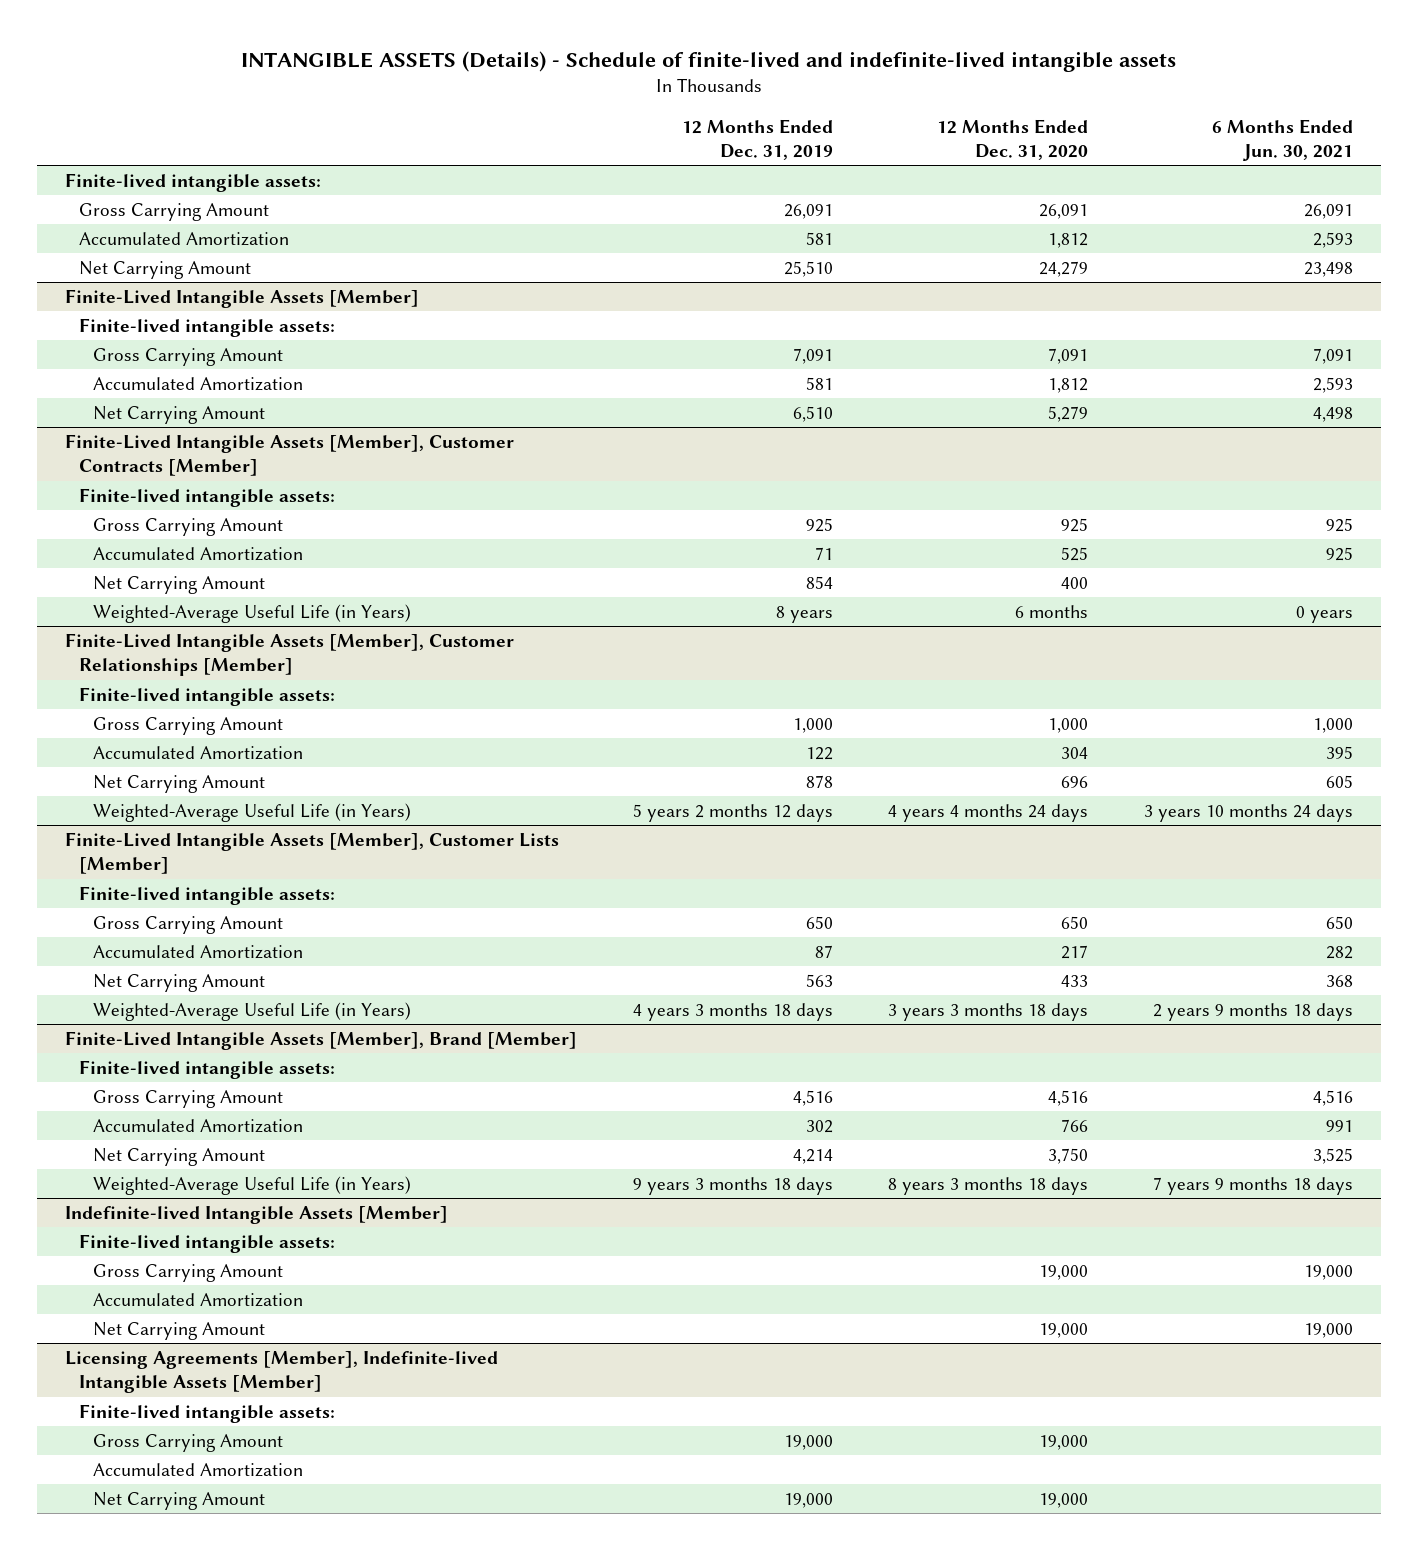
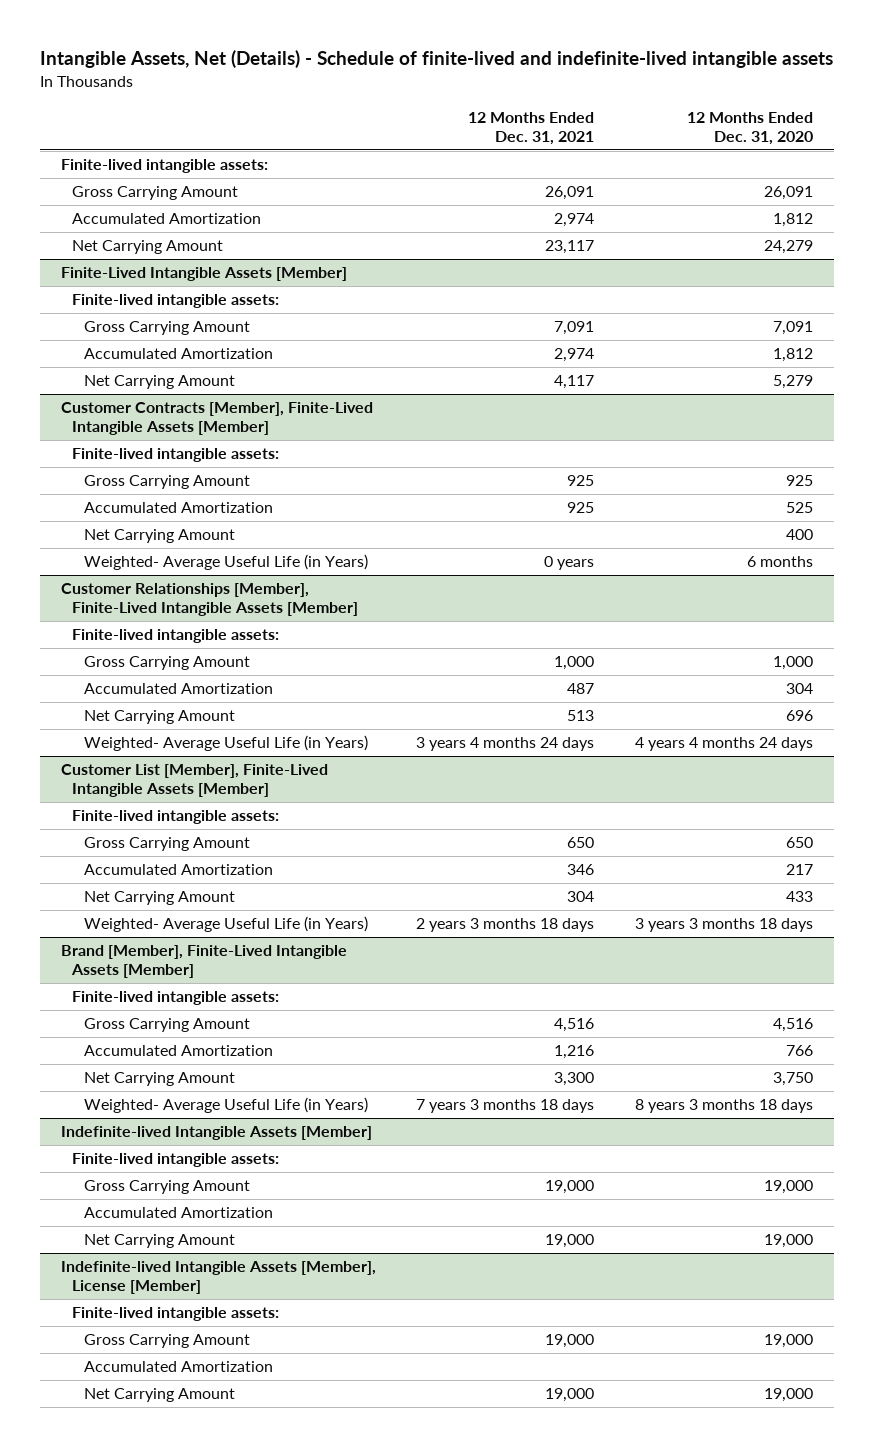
- INTANGIBLE ASSETS (Details) - Schedule of finite-lived and indefinite-lived intangible assets
+ Intangible Assets, Net (Details) - Schedule of finite-lived and indefinite-lived intangible assets
- | 12 Months Ended Dec. 31, 2019 | 12 Months Ended Dec. 31, 2020 | 6 Months Ended Jun. 30, 2021
+ | 12 Months Ended Dec. 31, 2021 | 12 Months Ended Dec. 31, 2020
- Finite-Lived Intangible Assets [Member], Customer Contracts [Member]
+ Customer Contracts [Member], Finite-Lived Intangible Assets [Member]
- Weighted-Average Useful Life (in Years) | 8 years | 6 months | 0 years
- Finite-Lived Intangible Assets [Member], Customer Relationships [Member]
+ Weighted- Average Useful Life (in Years) | 0 years | 6 months
+ Customer Relationships [Member], Finite-Lived Intangible Assets [Member]
- Weighted-Average Useful Life (in Years) | 5 years 2 months 12 days | 4 years 4 months 24 days | 3 years 10 months 24 days
- Finite-Lived Intangible Assets [Member], Customer Lists [Member]
+ Weighted- Average Useful Life (in Years) | 3 years 4 months 24 days | 4 years 4 months 24 days
+ Customer List [Member], Finite-Lived Intangible Assets [Member]
- Weighted-Average Useful Life (in Years) | 4 years 3 months 18 days | 3 years 3 months 18 days | 2 years 9 months 18 days
- Finite-Lived Intangible Assets [Member], Brand [Member]
+ Weighted- Average Useful Life (in Years) | 2 years 3 months 18 days | 3 years 3 months 18 days
+ Brand [Member], Finite-Lived Intangible Assets [Member]
- Weighted-Average Useful Life (in Years) | 9 years 3 months 18 days | 8 years 3 months 18 days | 7 years 9 months 18 days
+ Weighted- Average Useful Life (in Years) | 7 years 3 months 18 days | 8 years 3 months 18 days
- Licensing Agreements [Member], Indefinite-lived Intangible Assets [Member]
+ Indefinite-lived Intangible Assets [Member], License [Member]

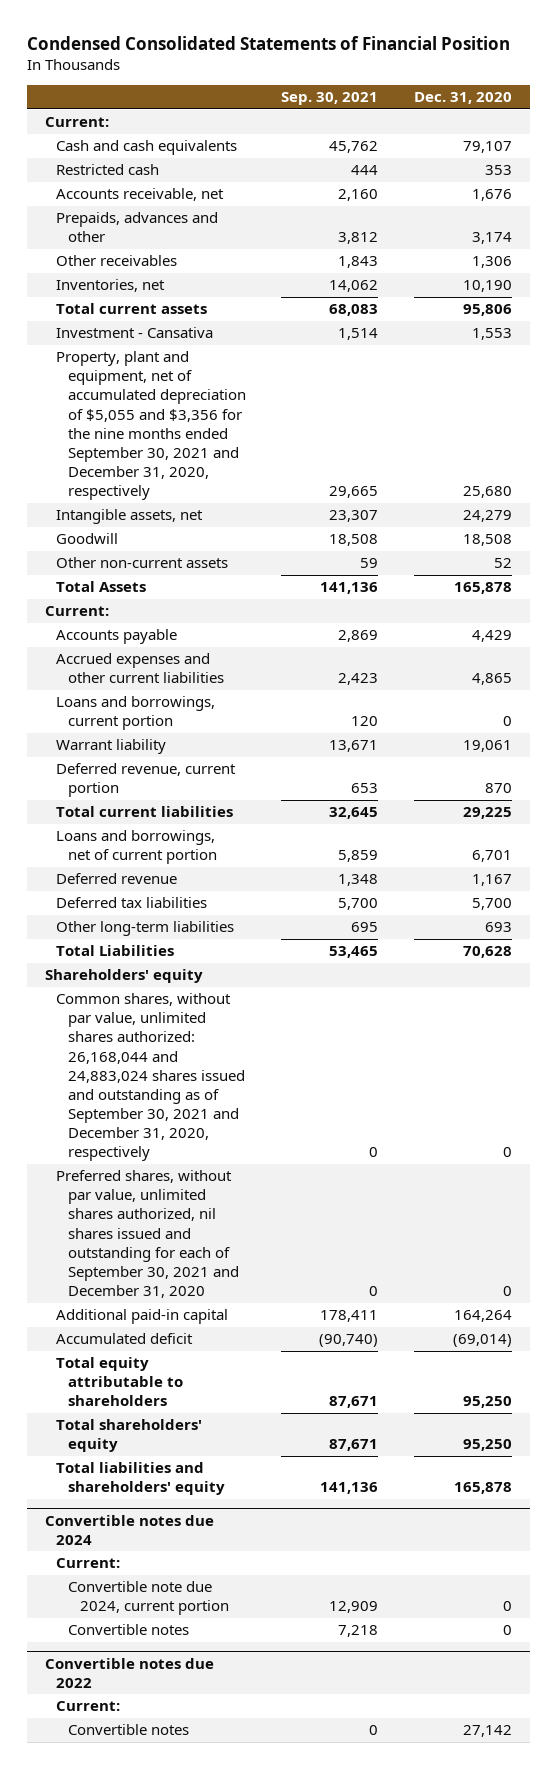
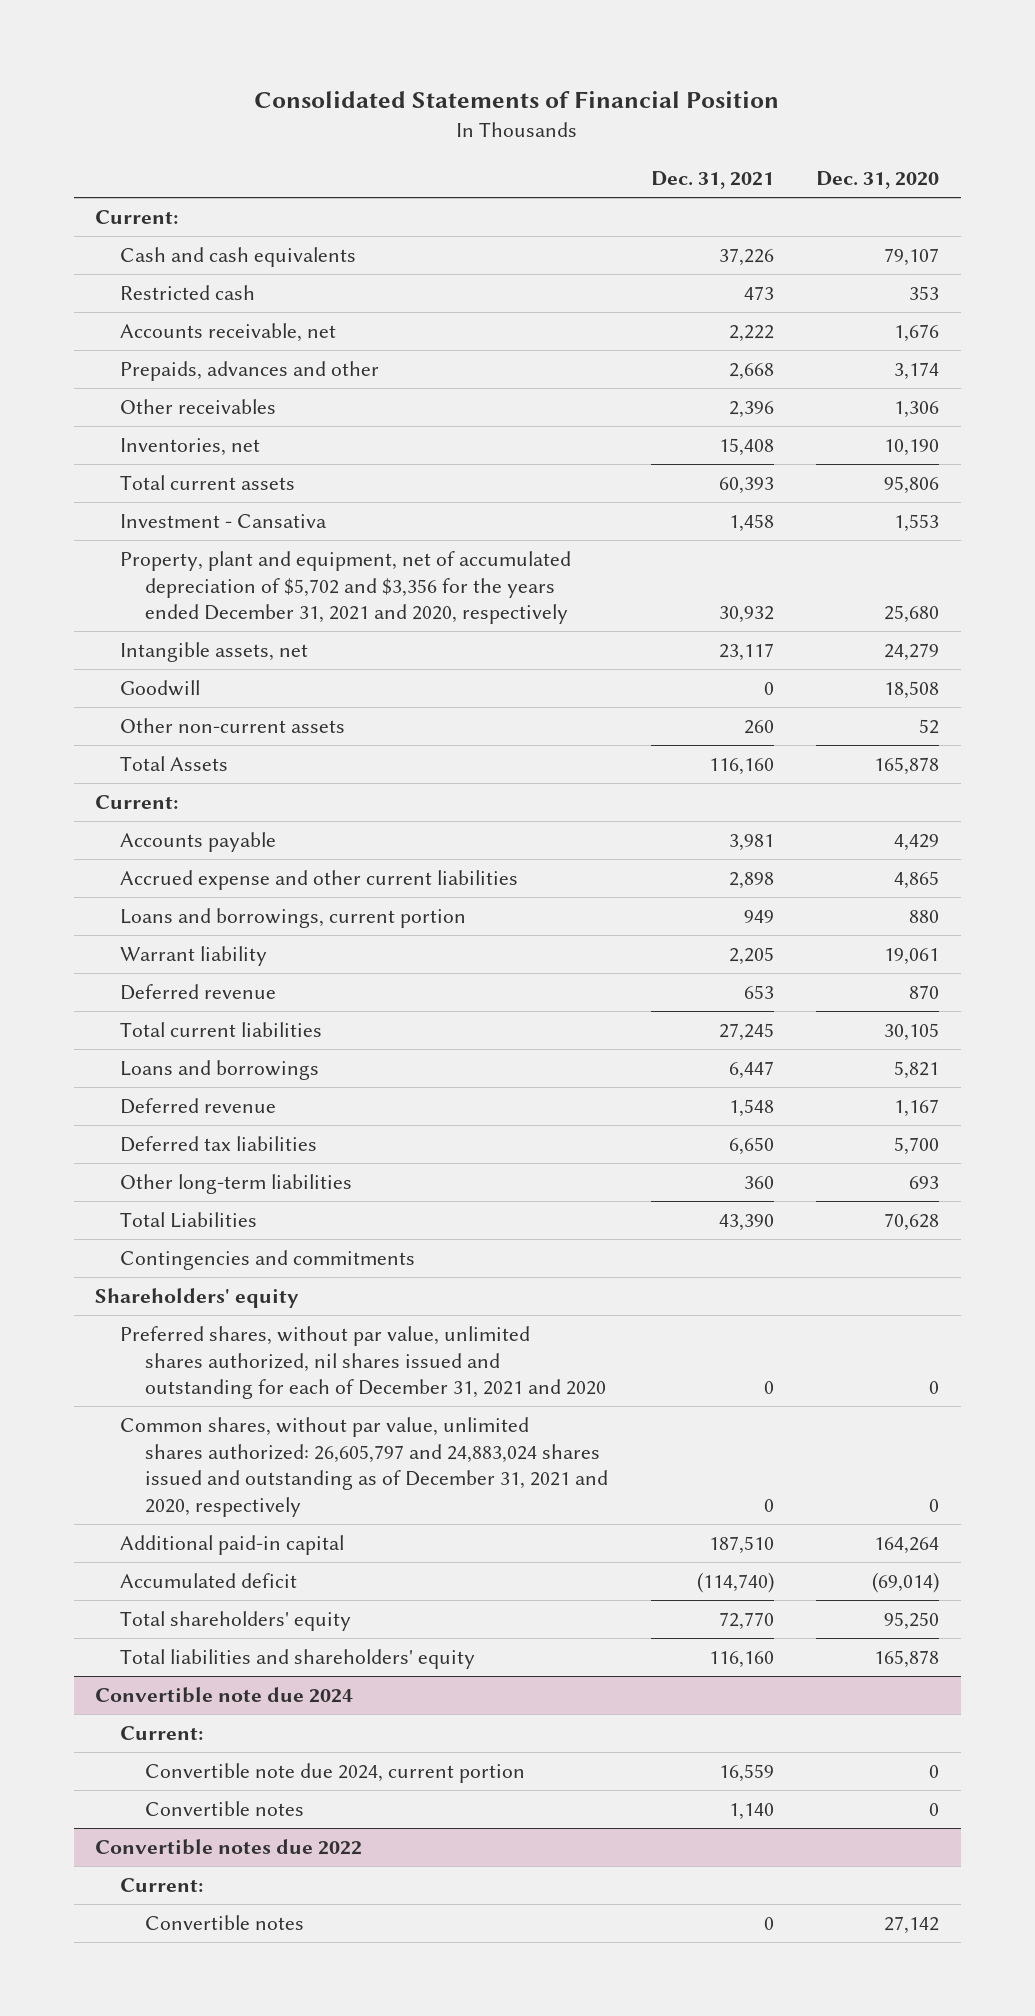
- Condensed Consolidated Statements of Financial Position
+ Consolidated Statements of Financial Position
- | Sep. 30, 2021 | Dec. 31, 2020
+ | Dec. 31, 2021 | Dec. 31, 2020
- Property, plant and equipment, net of accumulated depreciation of $5,055 and $3,356 for the nine months ended September 30, 2021 and December 31, 2020, respectively | 29,665 | 25,680
+ Property, plant and equipment, net of accumulated depreciation of $5,702 and $3,356 for the years ended December 31, 2021 and 2020, respectively | 30,932 | 25,680
- Accrued expenses and other current liabilities | 2,423 | 4,865
- Loans and borrowings, current portion | 120 | 0
+ Accrued expense and other current liabilities | 2,898 | 4,865
+ Loans and borrowings, current portion | 949 | 880
- Deferred revenue, current portion | 653 | 870
- Total current liabilities | 32,645 | 29,225
- Loans and borrowings, net of current portion | 5,859 | 6,701
+ Deferred revenue | 653 | 870
+ Total current liabilities | 27,245 | 30,105
+ Loans and borrowings | 6,447 | 5,821
+ Contingencies and commitments
- Common shares, without par value, unlimited shares authorized: 26,168,044 and 24,883,024 shares issued and outstanding as of September 30, 2021 and December 31, 2020, respectively | 0 | 0
- Preferred shares, without par value, unlimited shares authorized, nil shares issued and outstanding for each of September 30, 2021 and December 31, 2020 | 0 | 0
+ Preferred shares, without par value, unlimited shares authorized, nil shares issued and outstanding for each of December 31, 2021 and 2020 | 0 | 0
+ Common shares, without par value, unlimited shares authorized: 26,605,797 and 24,883,024 shares issued and outstanding as of December 31, 2021 and 2020, respectively | 0 | 0
- Total equity attributable to shareholders | 87,671 | 95,250
- Convertible notes due 2024
+ Convertible note due 2024

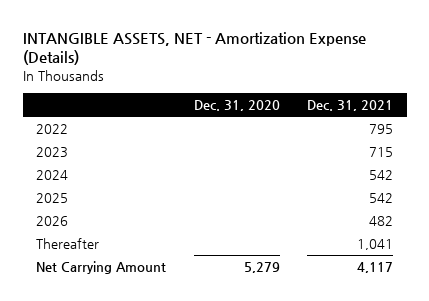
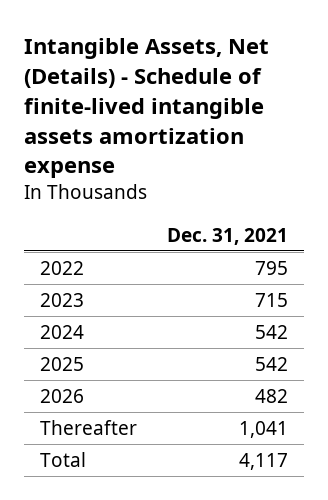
- INTANGIBLE ASSETS, NET - Amortization Expense (Details)
+ Intangible Assets, Net (Details) - Schedule of finite-lived intangible assets amortization expense
- | Dec. 31, 2020 | Dec. 31, 2021
+ | Dec. 31, 2021
- Net Carrying Amount | 5,279 | 4,117
+ Total | 4,117

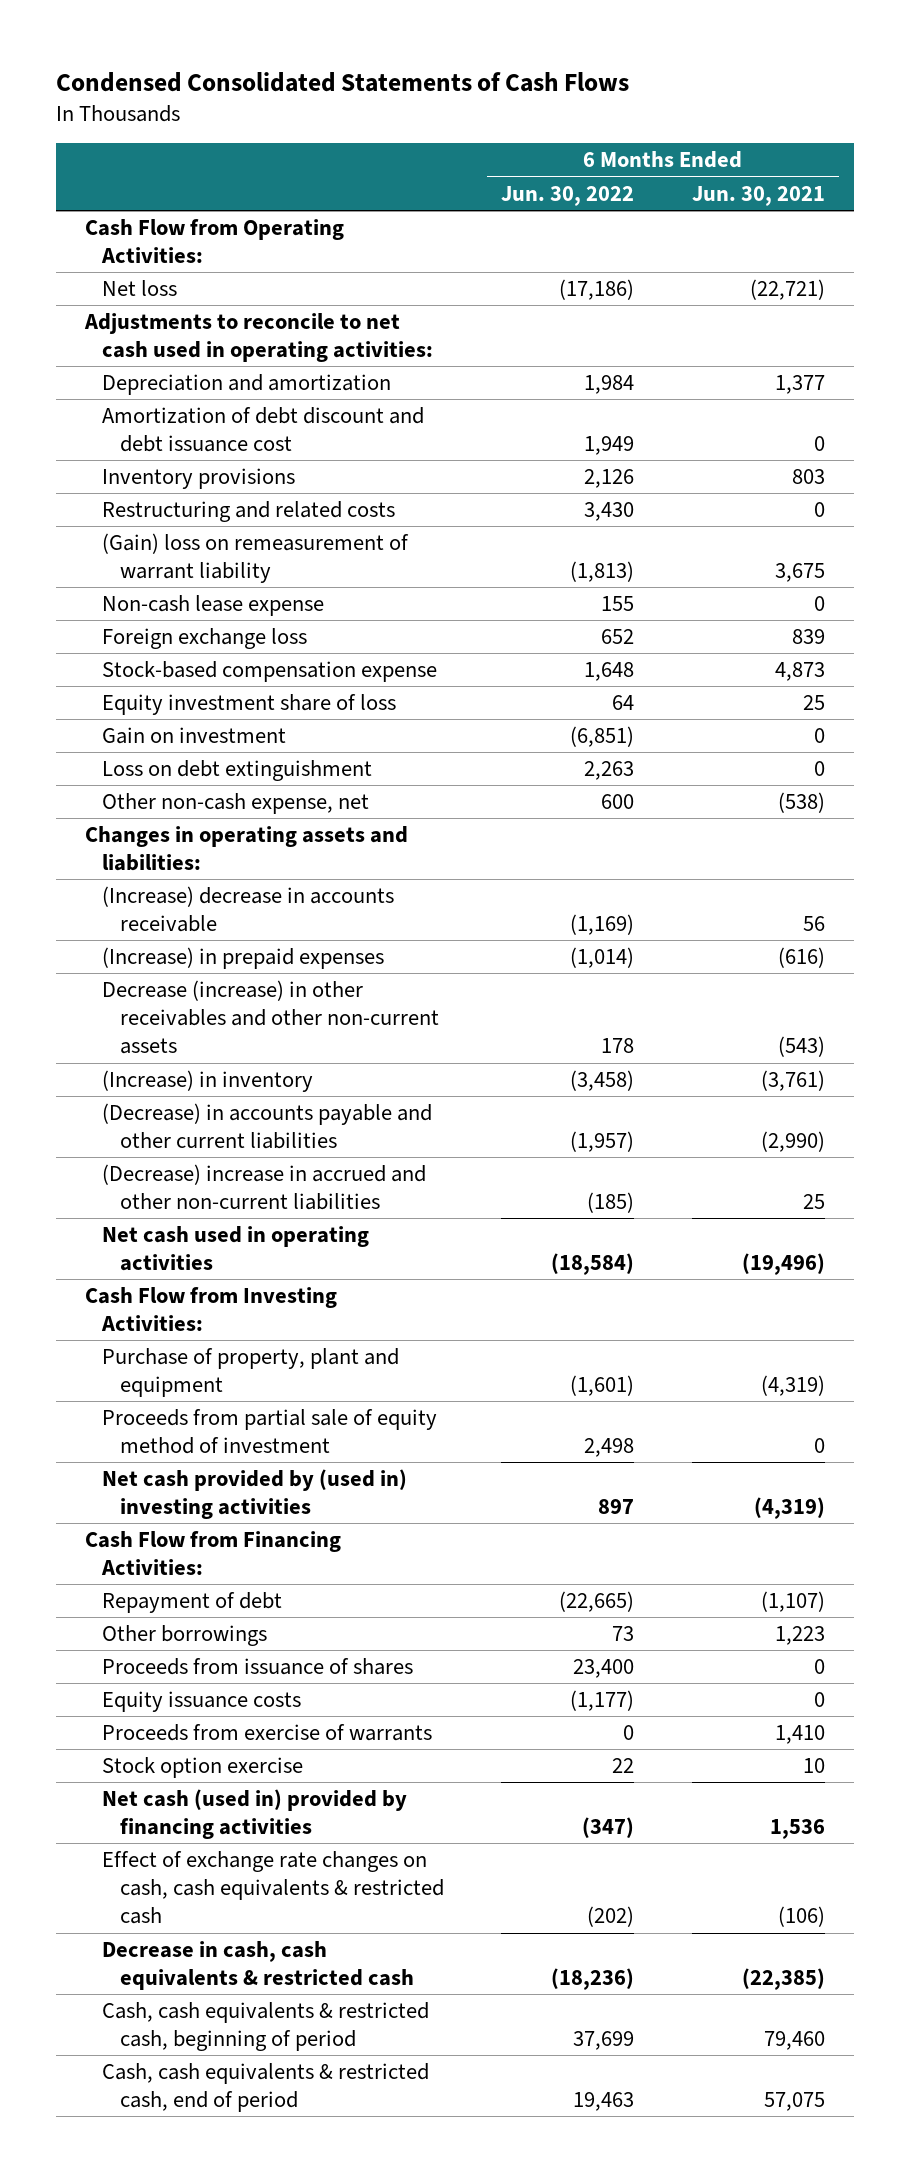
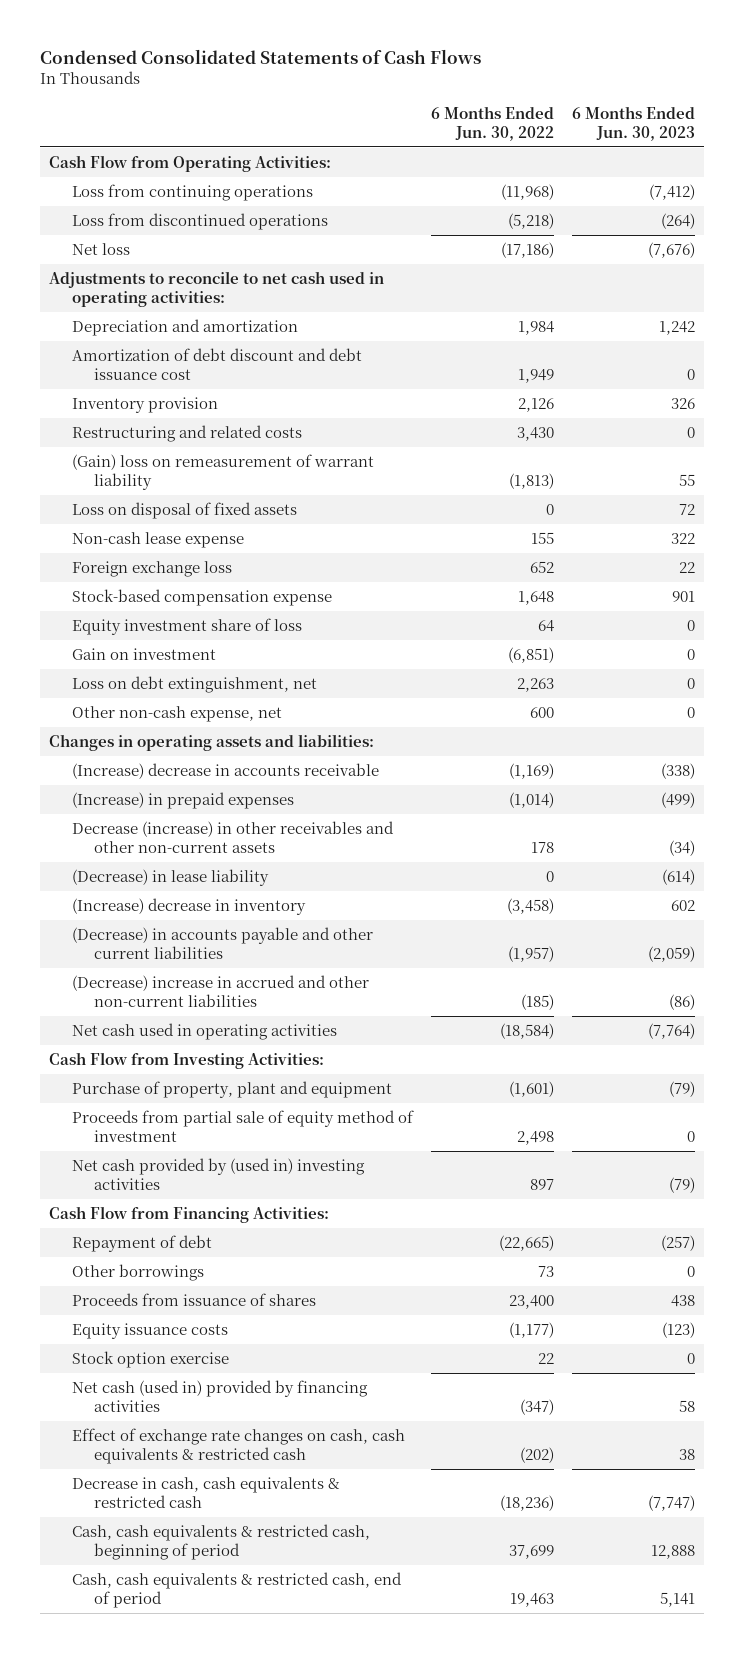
- | 6 Months Ended Jun. 30, 2022 | 6 Months Ended Jun. 30, 2021
+ | 6 Months Ended Jun. 30, 2022 | 6 Months Ended Jun. 30, 2023
+ Loss from continuing operations | (11,968) | (7,412)
+ Loss from discontinued operations | (5,218) | (264)
- Inventory provisions | 2,126 | 803
+ Inventory provision | 2,126 | 326
+ Loss on disposal of fixed assets | 0 | 72
- Loss on debt extinguishment | 2,263 | 0
+ Loss on debt extinguishment, net | 2,263 | 0
- (Increase) in inventory | (3,458) | (3,761)
+ (Decrease) in lease liability | 0 | (614)
+ (Increase) decrease in inventory | (3,458) | 602
- Proceeds from exercise of warrants | 0 | 1,410

